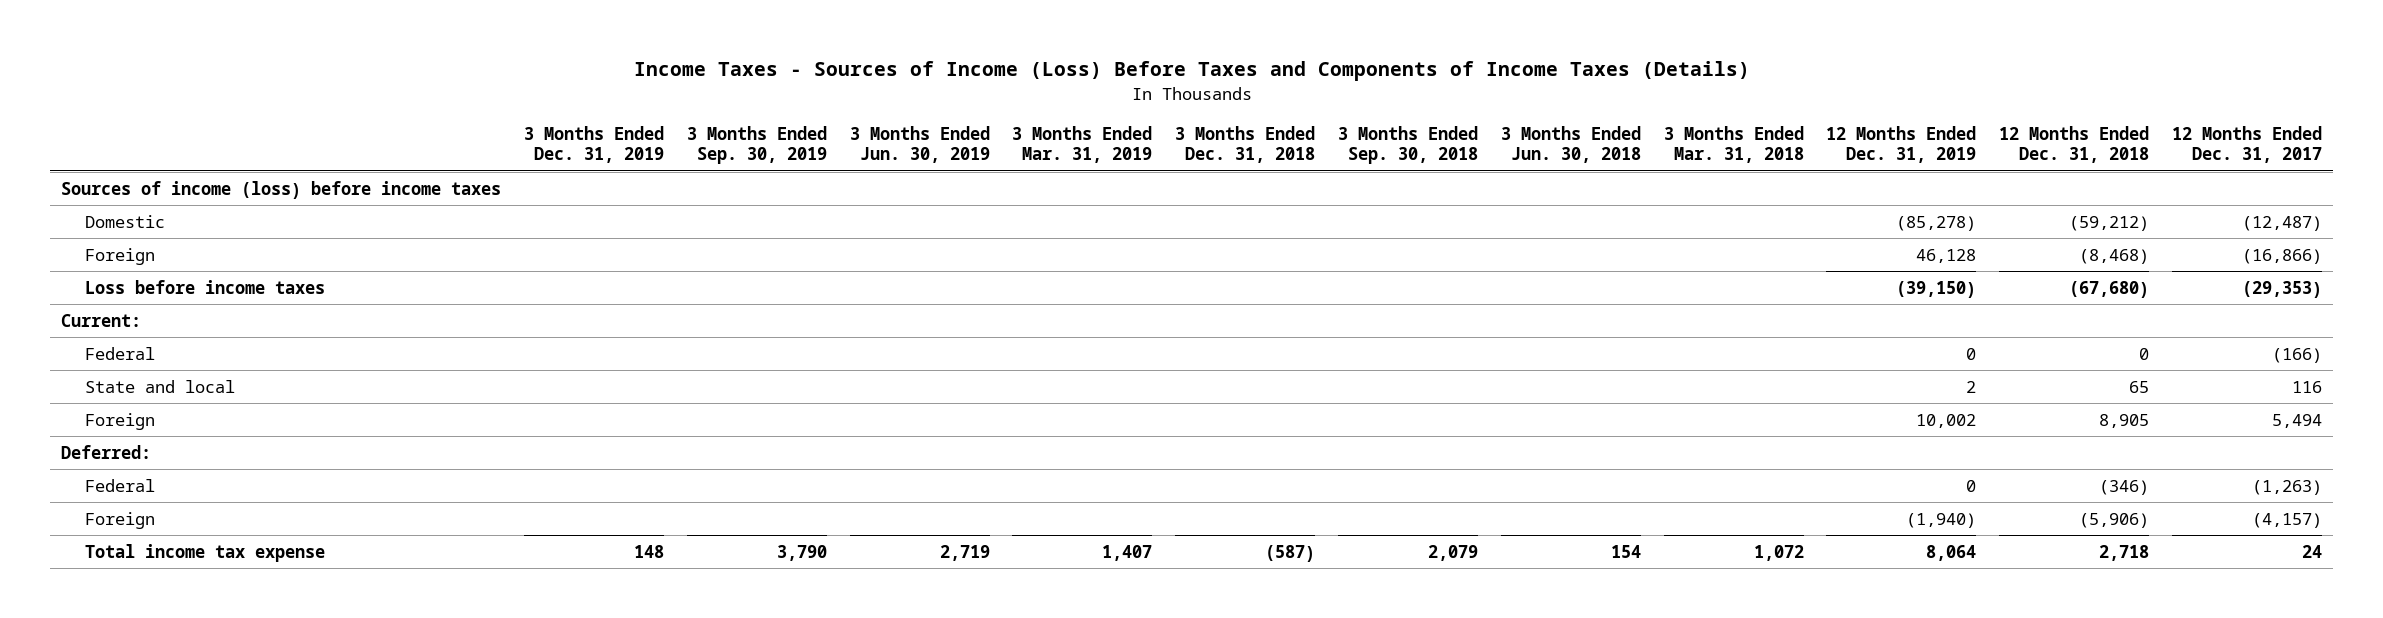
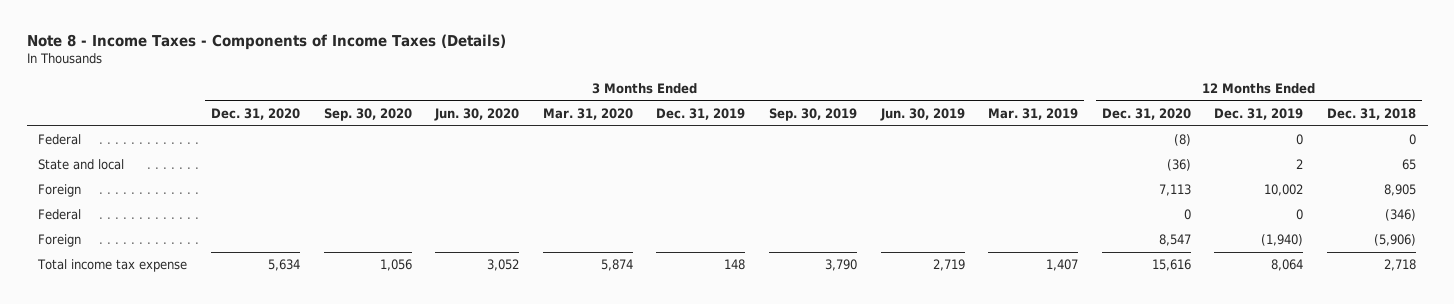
- Income Taxes - Sources of Income (Loss) Before Taxes and Components of Income Taxes (Details)
+ Note 8 - Income Taxes - Components of Income Taxes (Details)
- | 3 Months Ended Dec. 31, 2019 | 3 Months Ended Sep. 30, 2019 | 3 Months Ended Jun. 30, 2019 | 3 Months Ended Mar. 31, 2019 | 3 Months Ended Dec. 31, 2018 | 3 Months Ended Sep. 30, 2018 | 3 Months Ended Jun. 30, 2018 | 3 Months Ended Mar. 31, 2018 | 12 Months Ended Dec. 31, 2019 | 12 Months Ended Dec. 31, 2018 | 12 Months Ended Dec. 31, 2017
+ | 3 Months Ended Dec. 31, 2020 | 3 Months Ended Sep. 30, 2020 | 3 Months Ended Jun. 30, 2020 | 3 Months Ended Mar. 31, 2020 | 3 Months Ended Dec. 31, 2019 | 3 Months Ended Sep. 30, 2019 | 3 Months Ended Jun. 30, 2019 | 3 Months Ended Mar. 31, 2019 | 12 Months Ended Dec. 31, 2020 | 12 Months Ended Dec. 31, 2019 | 12 Months Ended Dec. 31, 2018
- Sources of income (loss) before income taxes
- Domestic | | | | | | | | | (85,278) | (59,212) | (12,487)
- Foreign | | | | | | | | | 46,128 | (8,468) | (16,866)
- Loss before income taxes | | | | | | | | | (39,150) | (67,680) | (29,353)
- Current:
- Deferred:

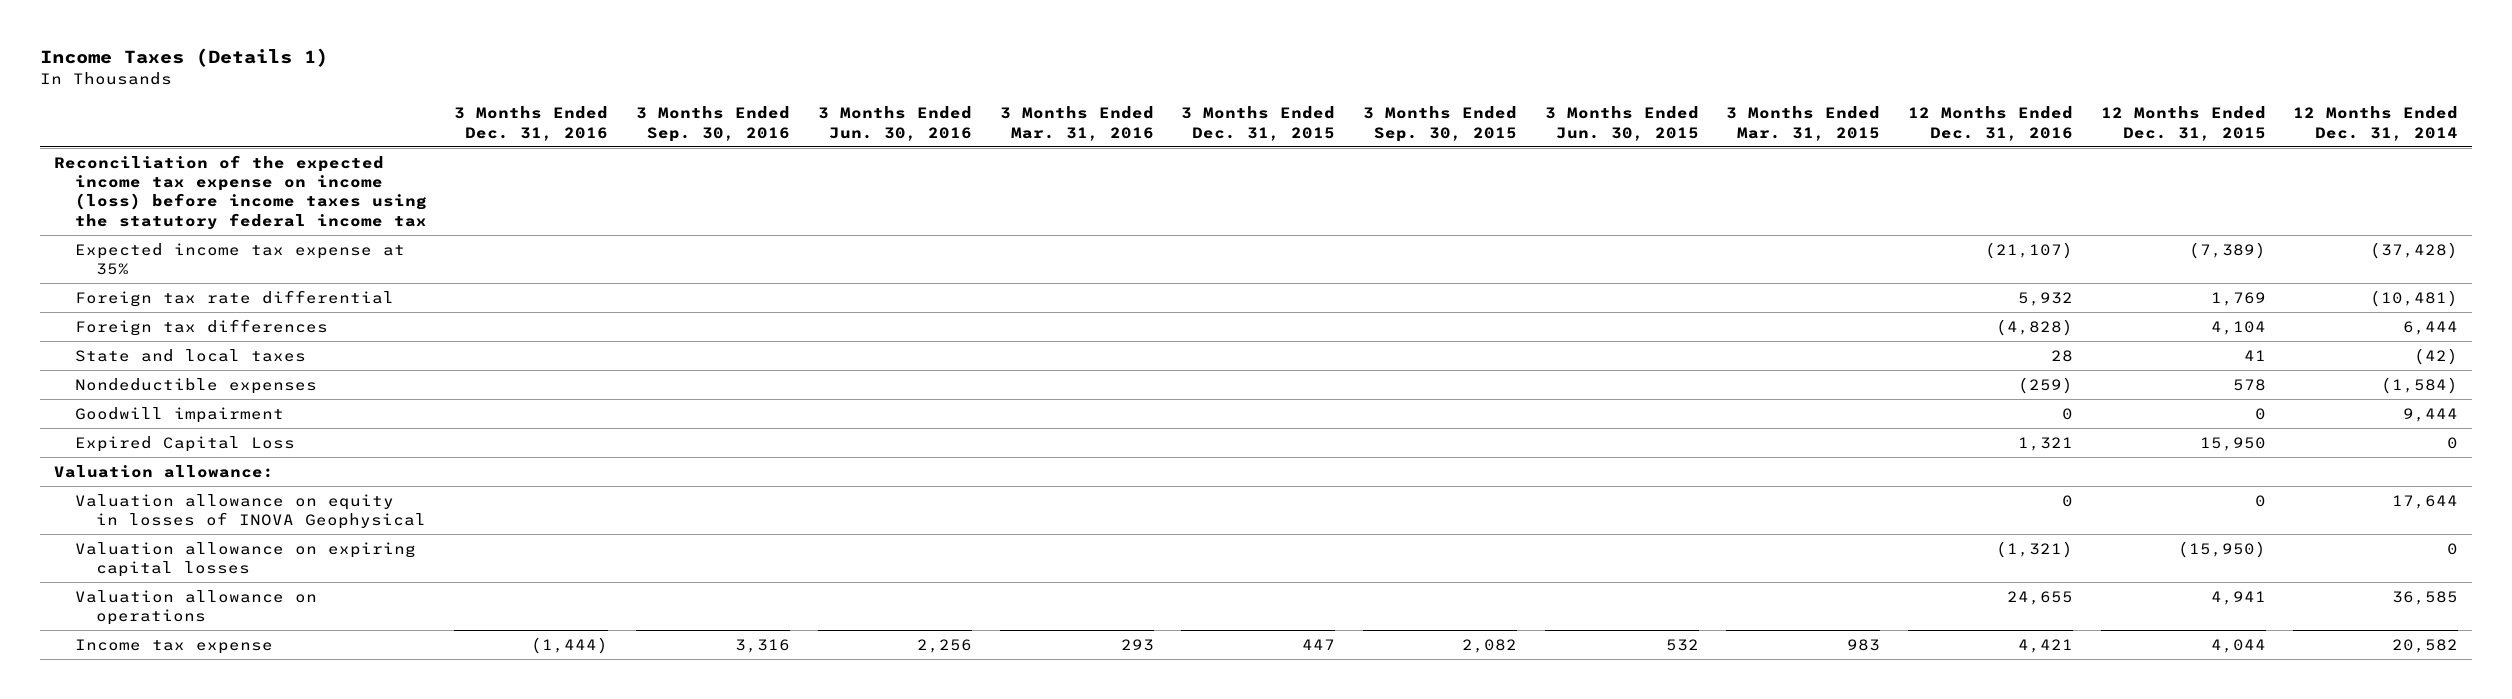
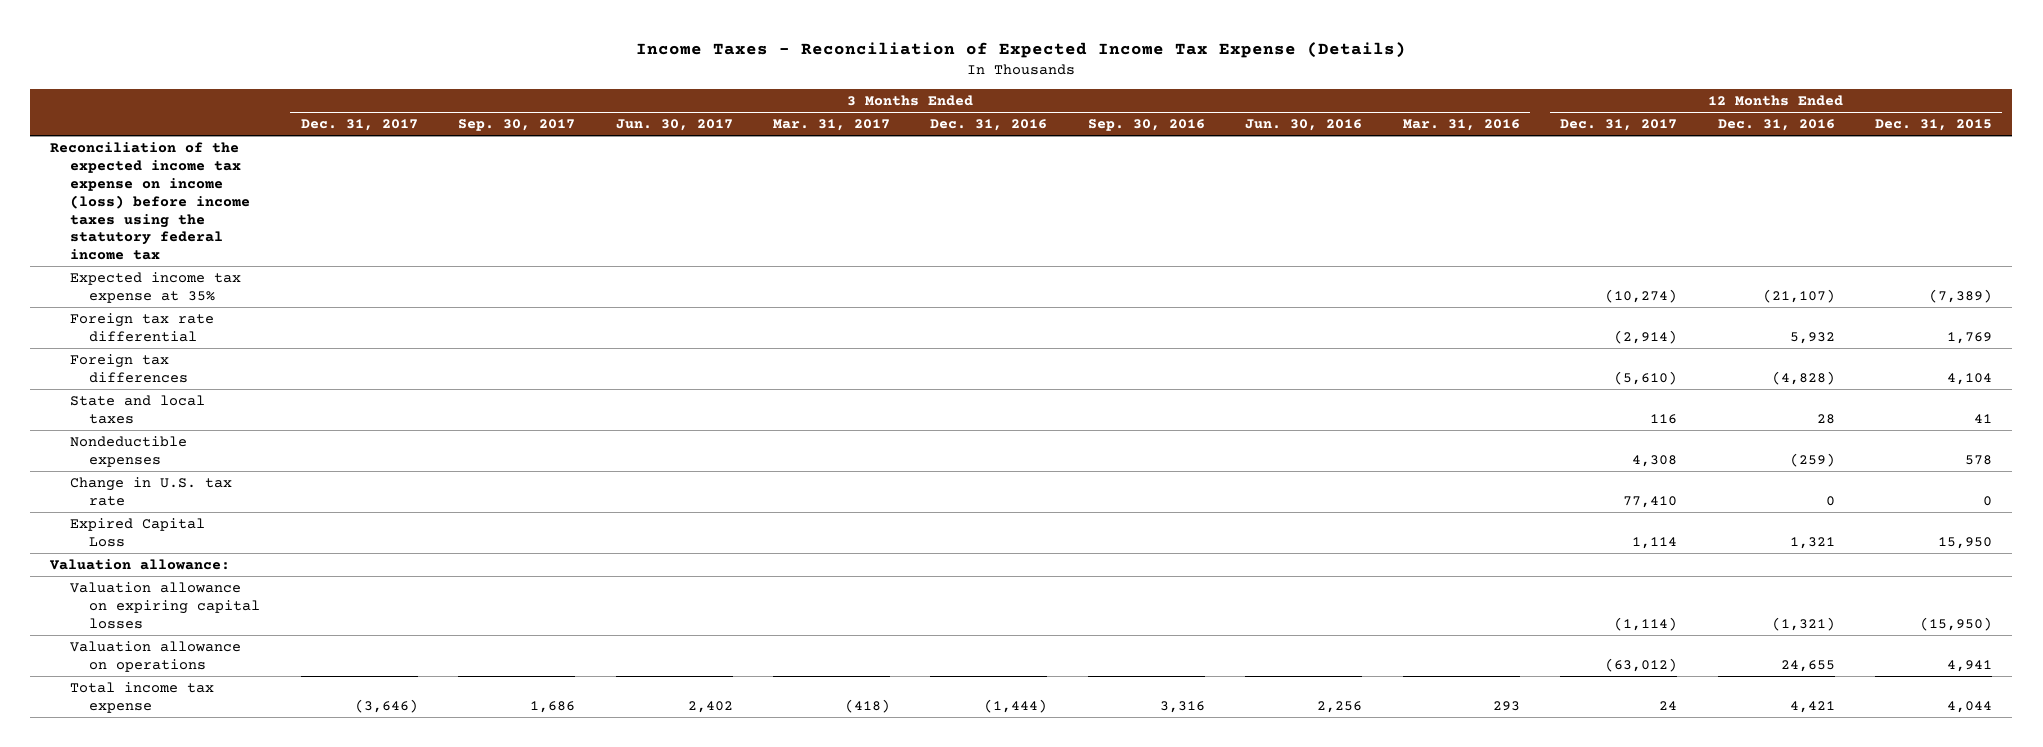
- Income Taxes (Details 1)
+ Income Taxes - Reconciliation of Expected Income Tax Expense (Details)
- | 3 Months Ended Dec. 31, 2016 | 3 Months Ended Sep. 30, 2016 | 3 Months Ended Jun. 30, 2016 | 3 Months Ended Mar. 31, 2016 | 3 Months Ended Dec. 31, 2015 | 3 Months Ended Sep. 30, 2015 | 3 Months Ended Jun. 30, 2015 | 3 Months Ended Mar. 31, 2015 | 12 Months Ended Dec. 31, 2016 | 12 Months Ended Dec. 31, 2015 | 12 Months Ended Dec. 31, 2014
+ | 3 Months Ended Dec. 31, 2017 | 3 Months Ended Sep. 30, 2017 | 3 Months Ended Jun. 30, 2017 | 3 Months Ended Mar. 31, 2017 | 3 Months Ended Dec. 31, 2016 | 3 Months Ended Sep. 30, 2016 | 3 Months Ended Jun. 30, 2016 | 3 Months Ended Mar. 31, 2016 | 12 Months Ended Dec. 31, 2017 | 12 Months Ended Dec. 31, 2016 | 12 Months Ended Dec. 31, 2015
- Goodwill impairment | | | | | | | | | 0 | 0 | 9,444
+ Change in U.S. tax rate | | | | | | | | | 77,410 | 0 | 0
- Valuation allowance on equity in losses of INOVA Geophysical | | | | | | | | | 0 | 0 | 17,644
- Income tax expense | (1,444) | 3,316 | 2,256 | 293 | 447 | 2,082 | 532 | 983 | 4,421 | 4,044 | 20,582
+ Total income tax expense | (3,646) | 1,686 | 2,402 | (418) | (1,444) | 3,316 | 2,256 | 293 | 24 | 4,421 | 4,044

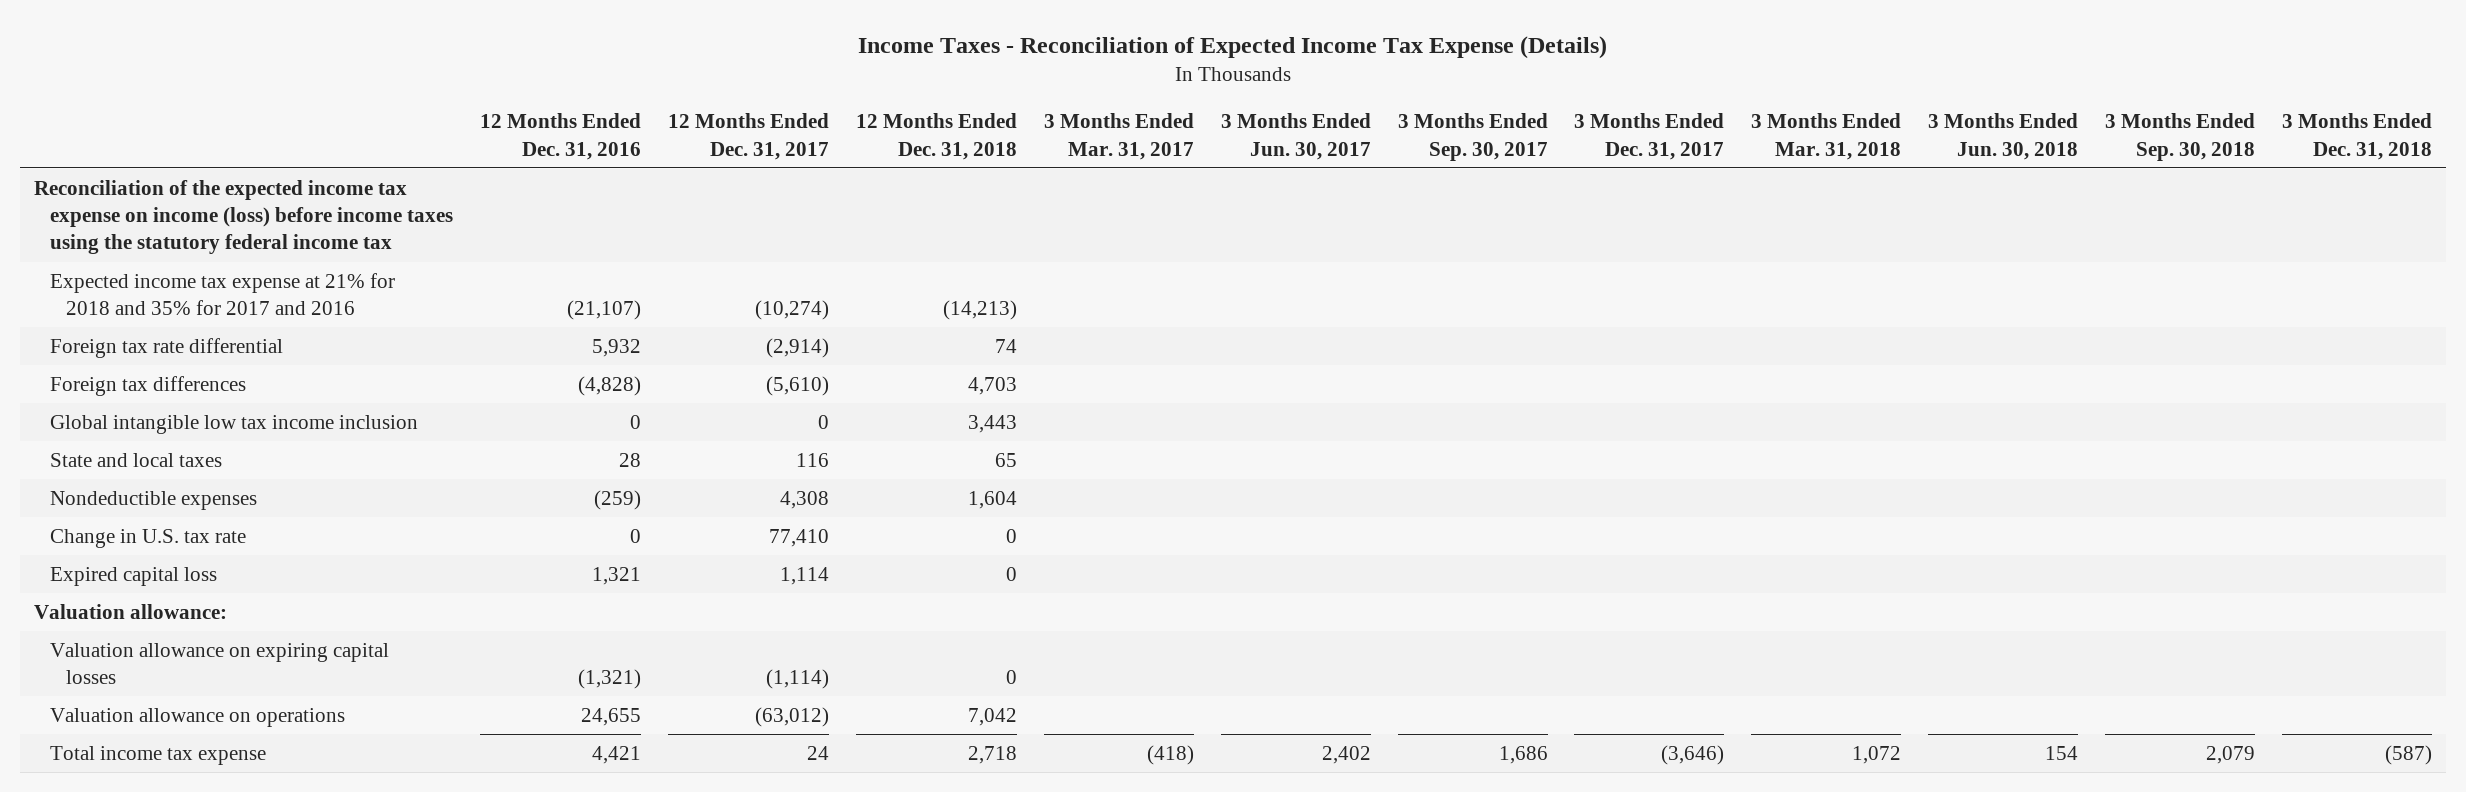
- | 3 Months Ended Dec. 31, 2017 | 3 Months Ended Sep. 30, 2017 | 3 Months Ended Jun. 30, 2017 | 3 Months Ended Mar. 31, 2017 | 3 Months Ended Dec. 31, 2016 | 3 Months Ended Sep. 30, 2016 | 3 Months Ended Jun. 30, 2016 | 3 Months Ended Mar. 31, 2016 | 12 Months Ended Dec. 31, 2017 | 12 Months Ended Dec. 31, 2016 | 12 Months Ended Dec. 31, 2015
+ | 12 Months Ended Dec. 31, 2016 | 12 Months Ended Dec. 31, 2017 | 12 Months Ended Dec. 31, 2018 | 3 Months Ended Mar. 31, 2017 | 3 Months Ended Jun. 30, 2017 | 3 Months Ended Sep. 30, 2017 | 3 Months Ended Dec. 31, 2017 | 3 Months Ended Mar. 31, 2018 | 3 Months Ended Jun. 30, 2018 | 3 Months Ended Sep. 30, 2018 | 3 Months Ended Dec. 31, 2018
- Expected income tax expense at 35% | | | | | | | | | (10,274) | (21,107) | (7,389)
+ Expected income tax expense at 21% for 2018 and 35% for 2017 and 2016 | (21,107) | (10,274) | (14,213) | | | | | | | |
+ Global intangible low tax income inclusion | 0 | 0 | 3,443 | | | | | | | |
- Expired Capital Loss | | | | | | | | | 1,114 | 1,321 | 15,950
+ Expired capital loss | 1,321 | 1,114 | 0 | | | | | | | |

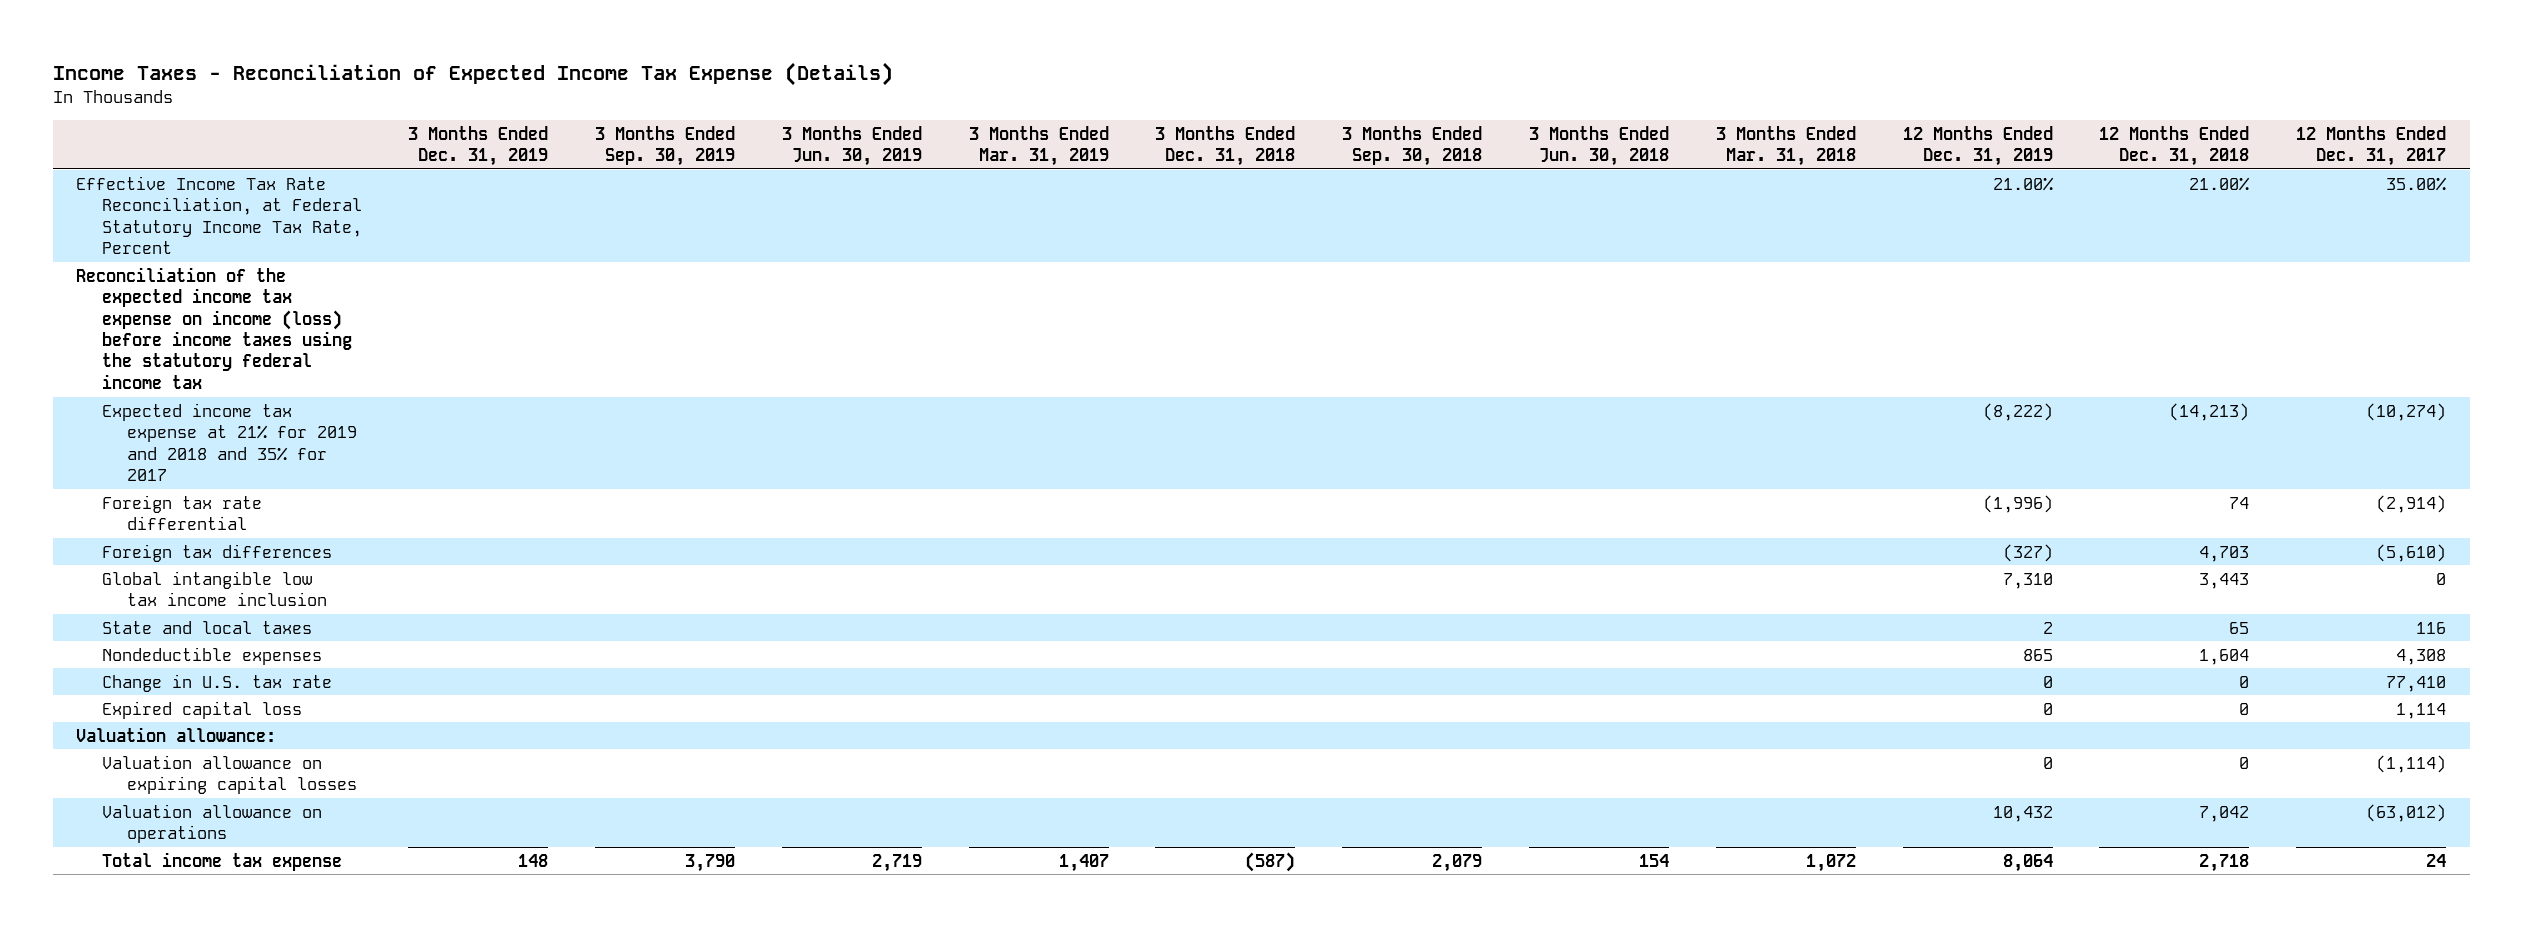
- | 12 Months Ended Dec. 31, 2016 | 12 Months Ended Dec. 31, 2017 | 12 Months Ended Dec. 31, 2018 | 3 Months Ended Mar. 31, 2017 | 3 Months Ended Jun. 30, 2017 | 3 Months Ended Sep. 30, 2017 | 3 Months Ended Dec. 31, 2017 | 3 Months Ended Mar. 31, 2018 | 3 Months Ended Jun. 30, 2018 | 3 Months Ended Sep. 30, 2018 | 3 Months Ended Dec. 31, 2018
+ | 3 Months Ended Dec. 31, 2019 | 3 Months Ended Sep. 30, 2019 | 3 Months Ended Jun. 30, 2019 | 3 Months Ended Mar. 31, 2019 | 3 Months Ended Dec. 31, 2018 | 3 Months Ended Sep. 30, 2018 | 3 Months Ended Jun. 30, 2018 | 3 Months Ended Mar. 31, 2018 | 12 Months Ended Dec. 31, 2019 | 12 Months Ended Dec. 31, 2018 | 12 Months Ended Dec. 31, 2017
+ Effective Income Tax Rate Reconciliation, at Federal Statutory Income Tax Rate, Percent | | | | | | | | | 21.00% | 21.00% | 35.00%
- Expected income tax expense at 21% for 2018 and 35% for 2017 and 2016 | (21,107) | (10,274) | (14,213) | | | | | | | |
+ Expected income tax expense at 21% for 2019 and 2018 and 35% for 2017 | | | | | | | | | (8,222) | (14,213) | (10,274)

